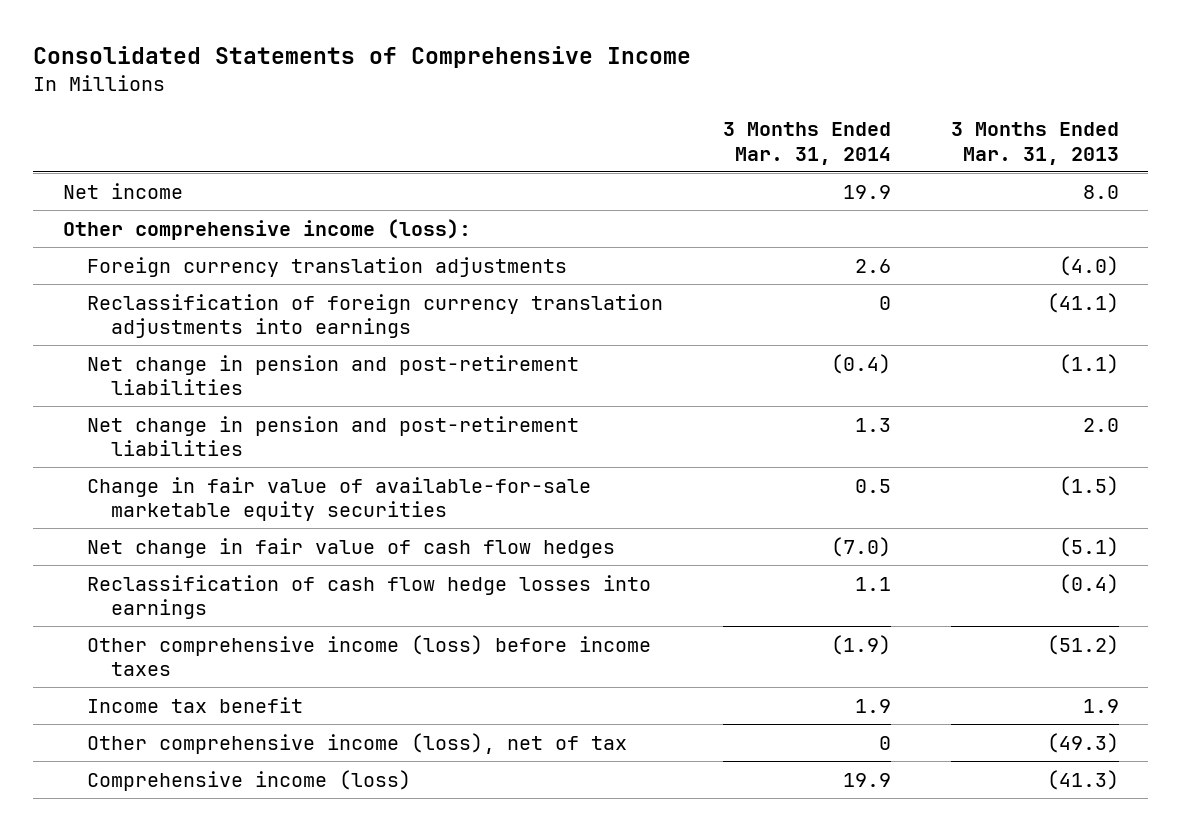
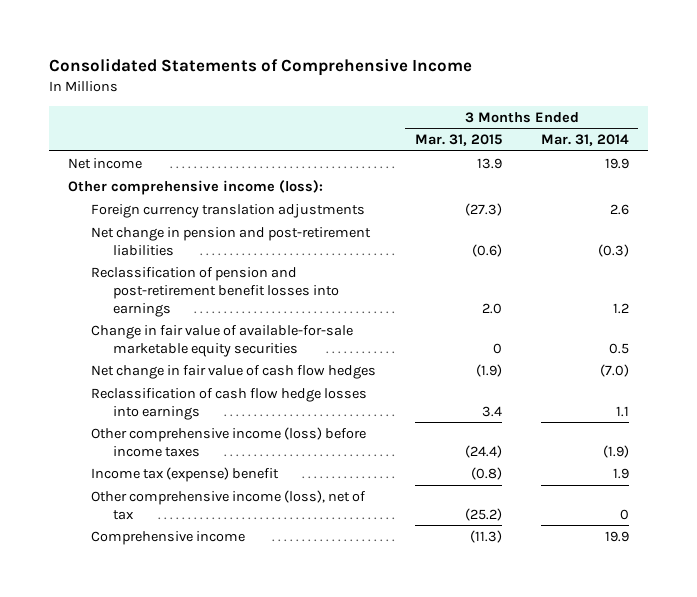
- | 3 Months Ended Mar. 31, 2014 | 3 Months Ended Mar. 31, 2013
+ | 3 Months Ended Mar. 31, 2015 | 3 Months Ended Mar. 31, 2014
- Reclassification of foreign currency translation adjustments into earnings | 0 | (41.1)
- Net change in pension and post-retirement liabilities | (0.4) | (1.1)
- Net change in pension and post-retirement liabilities | 1.3 | 2.0
+ Net change in pension and post-retirement liabilities | (0.6) | (0.3)
+ Reclassification of pension and post-retirement benefit losses into earnings | 2.0 | 1.2
- Income tax benefit | 1.9 | 1.9
+ Income tax (expense) benefit | (0.8) | 1.9
- Comprehensive income (loss) | 19.9 | (41.3)
+ Comprehensive income | (11.3) | 19.9

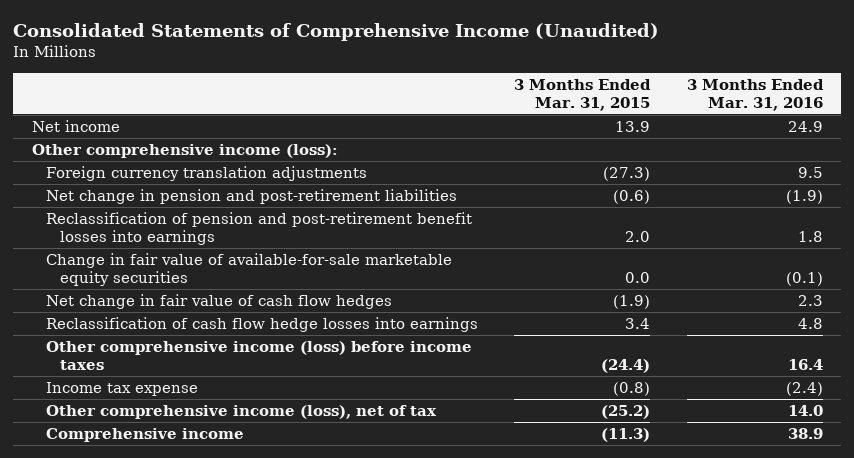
- Consolidated Statements of Comprehensive Income
+ Consolidated Statements of Comprehensive Income (Unaudited)
- | 3 Months Ended Mar. 31, 2015 | 3 Months Ended Mar. 31, 2014
+ | 3 Months Ended Mar. 31, 2015 | 3 Months Ended Mar. 31, 2016
- Change in fair value of available-for-sale marketable equity securities | 0 | 0.5
+ Change in fair value of available-for-sale marketable equity securities | 0.0 | (0.1)
- Income tax (expense) benefit | (0.8) | 1.9
+ Income tax expense | (0.8) | (2.4)

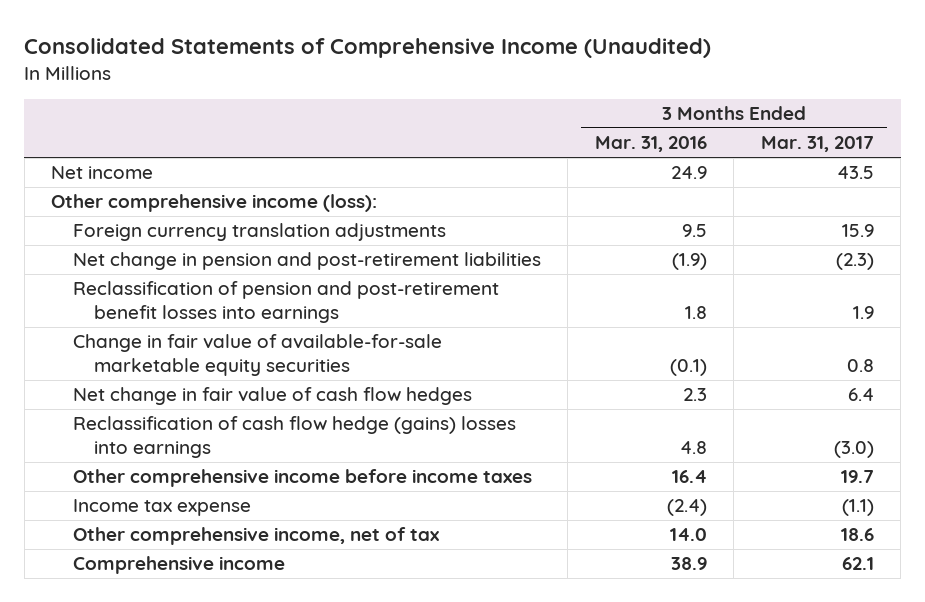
- | 3 Months Ended Mar. 31, 2015 | 3 Months Ended Mar. 31, 2016
+ | 3 Months Ended Mar. 31, 2016 | 3 Months Ended Mar. 31, 2017
- Reclassification of cash flow hedge losses into earnings | 3.4 | 4.8
- Other comprehensive income (loss) before income taxes | (24.4) | 16.4
+ Reclassification of cash flow hedge (gains) losses into earnings | 4.8 | (3.0)
+ Other comprehensive income before income taxes | 16.4 | 19.7
- Other comprehensive income (loss), net of tax | (25.2) | 14.0
+ Other comprehensive income, net of tax | 14.0 | 18.6

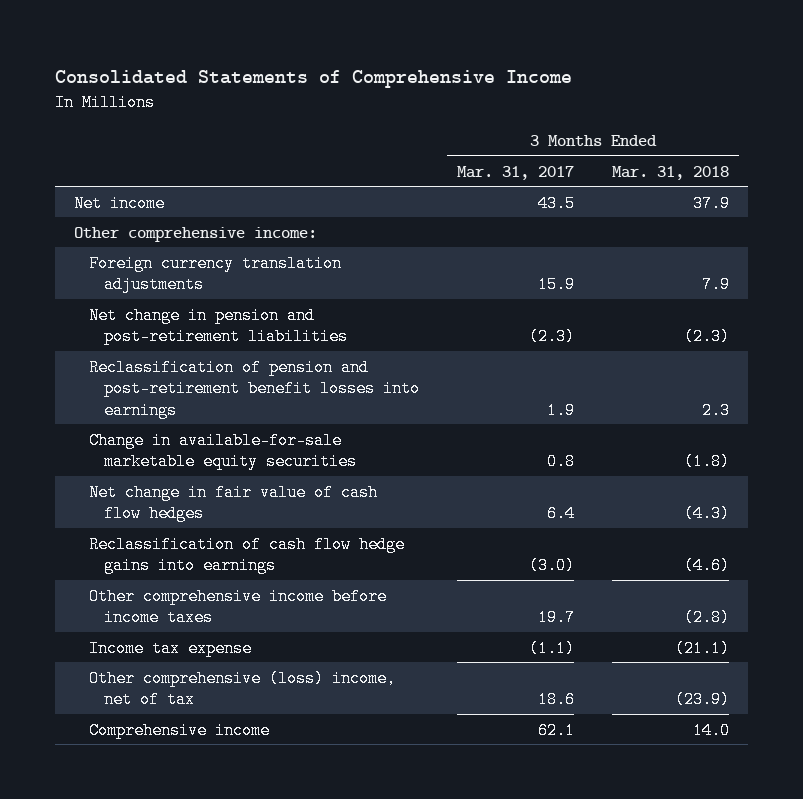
- Consolidated Statements of Comprehensive Income (Unaudited)
+ Consolidated Statements of Comprehensive Income
- | 3 Months Ended Mar. 31, 2016 | 3 Months Ended Mar. 31, 2017
+ | 3 Months Ended Mar. 31, 2017 | 3 Months Ended Mar. 31, 2018
- Other comprehensive income (loss):
+ Other comprehensive income:
- Change in fair value of available-for-sale marketable equity securities | (0.1) | 0.8
+ Change in available-for-sale marketable equity securities | 0.8 | (1.8)
- Reclassification of cash flow hedge (gains) losses into earnings | 4.8 | (3.0)
+ Reclassification of cash flow hedge gains into earnings | (3.0) | (4.6)
- Other comprehensive income, net of tax | 14.0 | 18.6
+ Other comprehensive (loss) income, net of tax | 18.6 | (23.9)

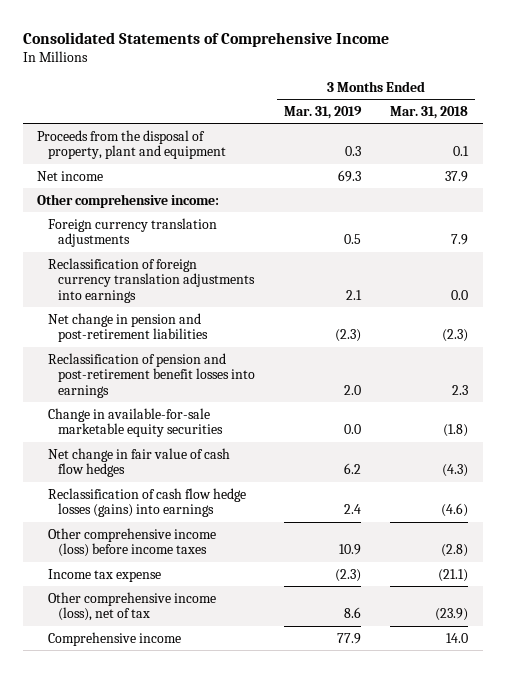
- | 3 Months Ended Mar. 31, 2017 | 3 Months Ended Mar. 31, 2018
+ | 3 Months Ended Mar. 31, 2019 | 3 Months Ended Mar. 31, 2018
+ Proceeds from the disposal of property, plant and equipment | 0.3 | 0.1
+ Reclassification of foreign currency translation adjustments into earnings | 2.1 | 0.0
- Reclassification of cash flow hedge gains into earnings | (3.0) | (4.6)
- Other comprehensive income before income taxes | 19.7 | (2.8)
+ Reclassification of cash flow hedge losses (gains) into earnings | 2.4 | (4.6)
+ Other comprehensive income (loss) before income taxes | 10.9 | (2.8)
- Other comprehensive (loss) income, net of tax | 18.6 | (23.9)
+ Other comprehensive income (loss), net of tax | 8.6 | (23.9)

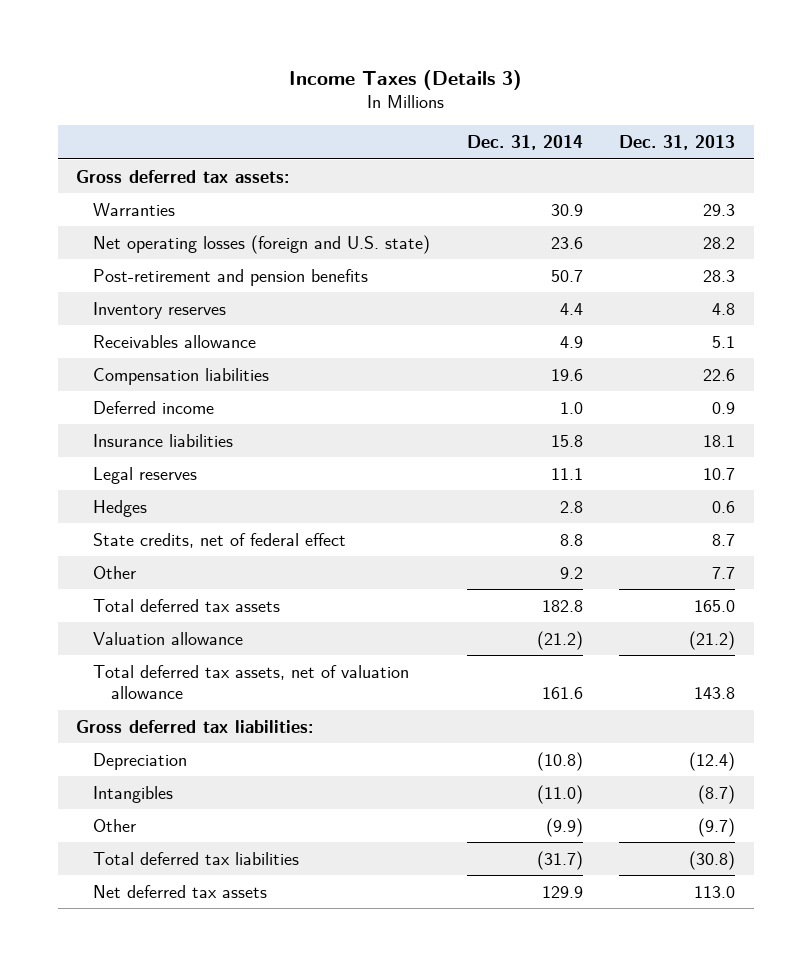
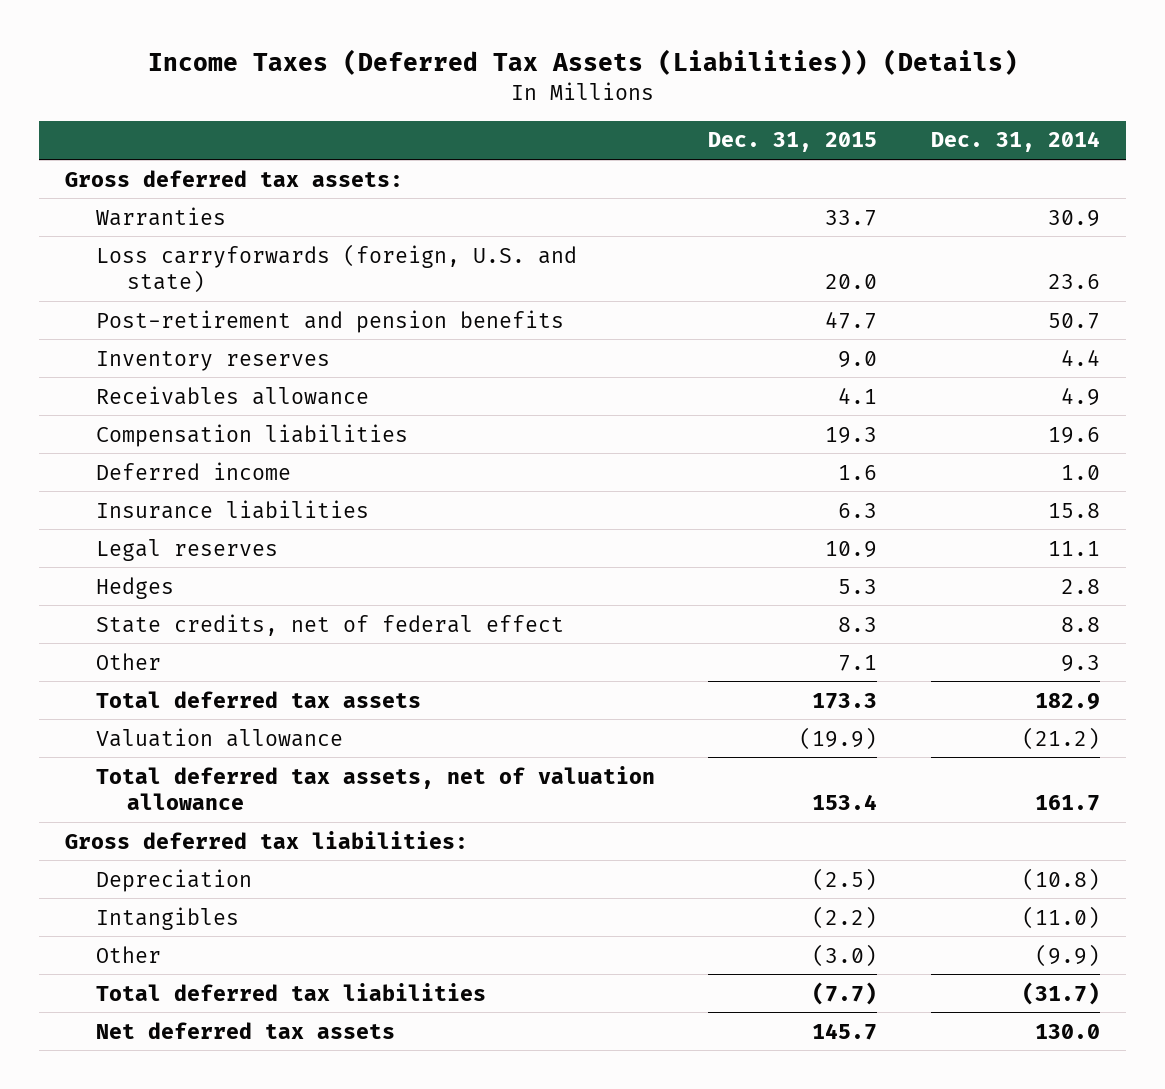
- Income Taxes (Details 3)
+ Income Taxes (Deferred Tax Assets (Liabilities)) (Details)
- | Dec. 31, 2014 | Dec. 31, 2013
+ | Dec. 31, 2015 | Dec. 31, 2014
- Net operating losses (foreign and U.S. state) | 23.6 | 28.2
+ Loss carryforwards (foreign, U.S. and state) | 20.0 | 23.6
- Other | 9.2 | 7.7
- Total deferred tax assets | 182.8 | 165.0
+ Other | 7.1 | 9.3
+ Total deferred tax assets | 173.3 | 182.9
- Total deferred tax assets, net of valuation allowance | 161.6 | 143.8
+ Total deferred tax assets, net of valuation allowance | 153.4 | 161.7
- Net deferred tax assets | 129.9 | 113.0
+ Net deferred tax assets | 145.7 | 130.0

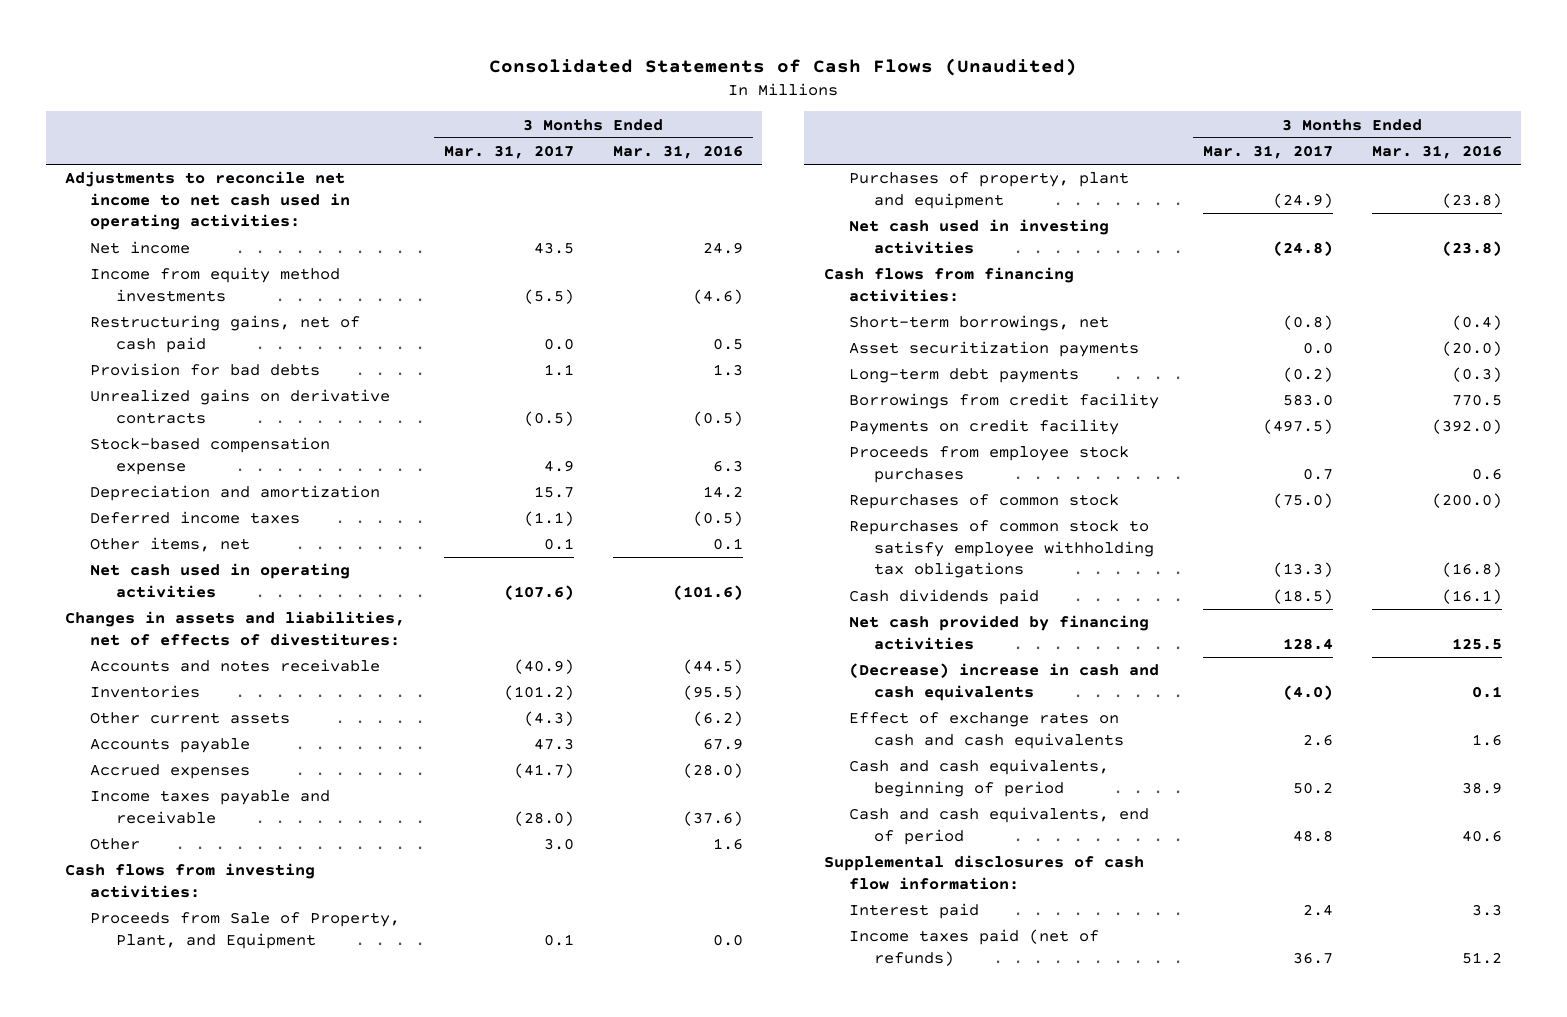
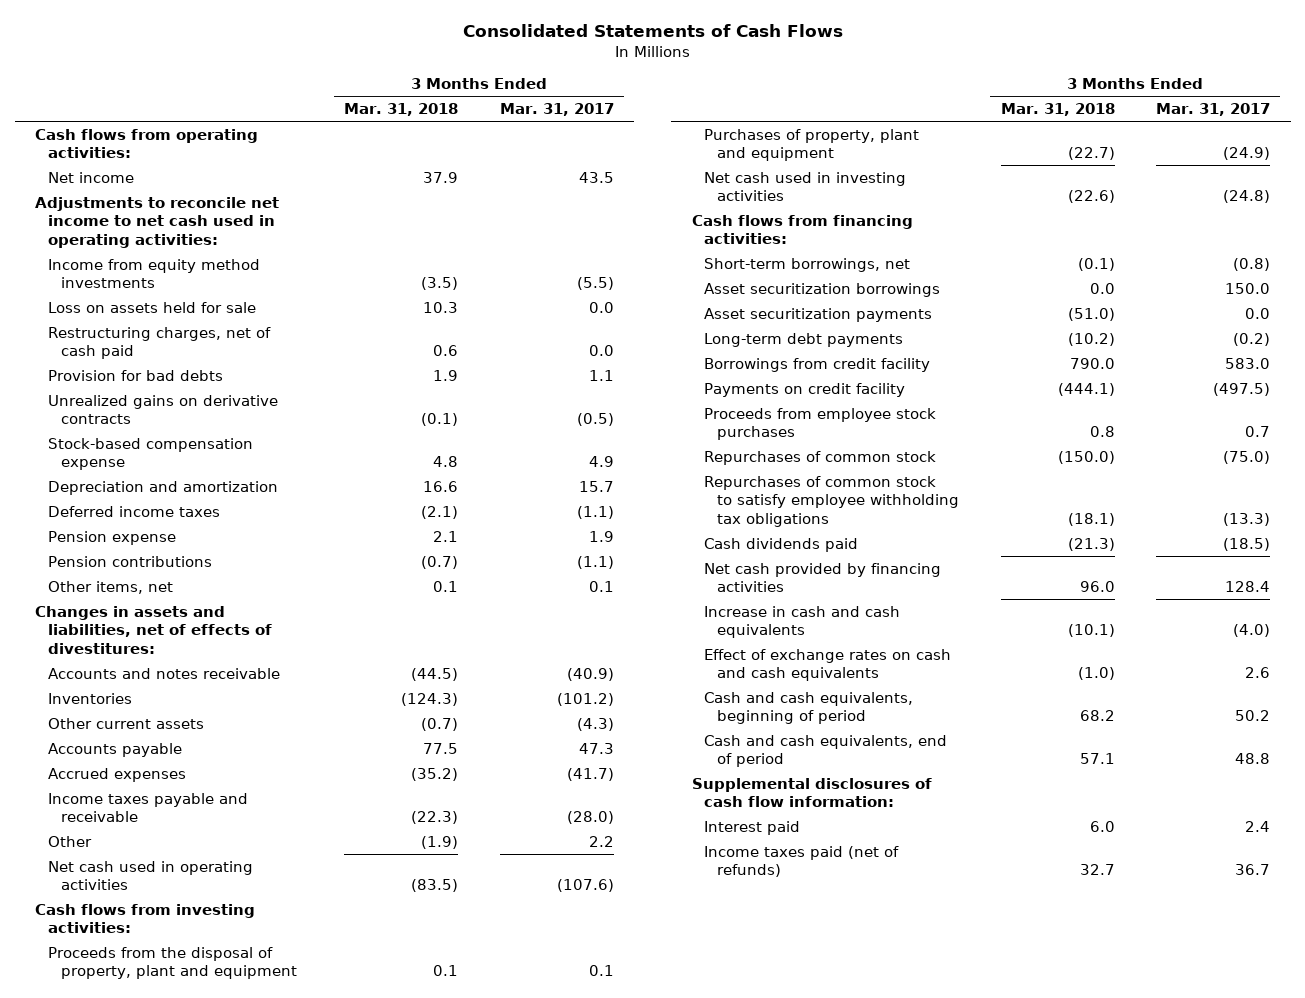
- Consolidated Statements of Cash Flows (Unaudited)
+ Consolidated Statements of Cash Flows
- | 3 Months Ended Mar. 31, 2017 | 3 Months Ended Mar. 31, 2016
+ | 3 Months Ended Mar. 31, 2018 | 3 Months Ended Mar. 31, 2017
+ Cash flows from operating activities:
moved down: Adjustments to reconcile net income to net cash used in operating activities:
- Restructuring gains, net of cash paid | 0.0 | 0.5
+ Loss on assets held for sale | 10.3 | 0.0
+ Restructuring charges, net of cash paid | 0.6 | 0.0
+ Pension expense | 2.1 | 1.9
+ Pension contributions | (0.7) | (1.1)
- Other | 3.0 | 1.6
+ Other | (1.9) | 2.2
moved down: Net cash used in operating activities | (83.5) | (107.6)
- Proceeds from Sale of Property, Plant, and Equipment | 0.1 | 0.0
+ Proceeds from the disposal of property, plant and equipment | 0.1 | 0.1
+ Asset securitization borrowings | 0.0 | 150.0
- (Decrease) increase in cash and cash equivalents | (4.0) | 0.1
+ Increase in cash and cash equivalents | (10.1) | (4.0)

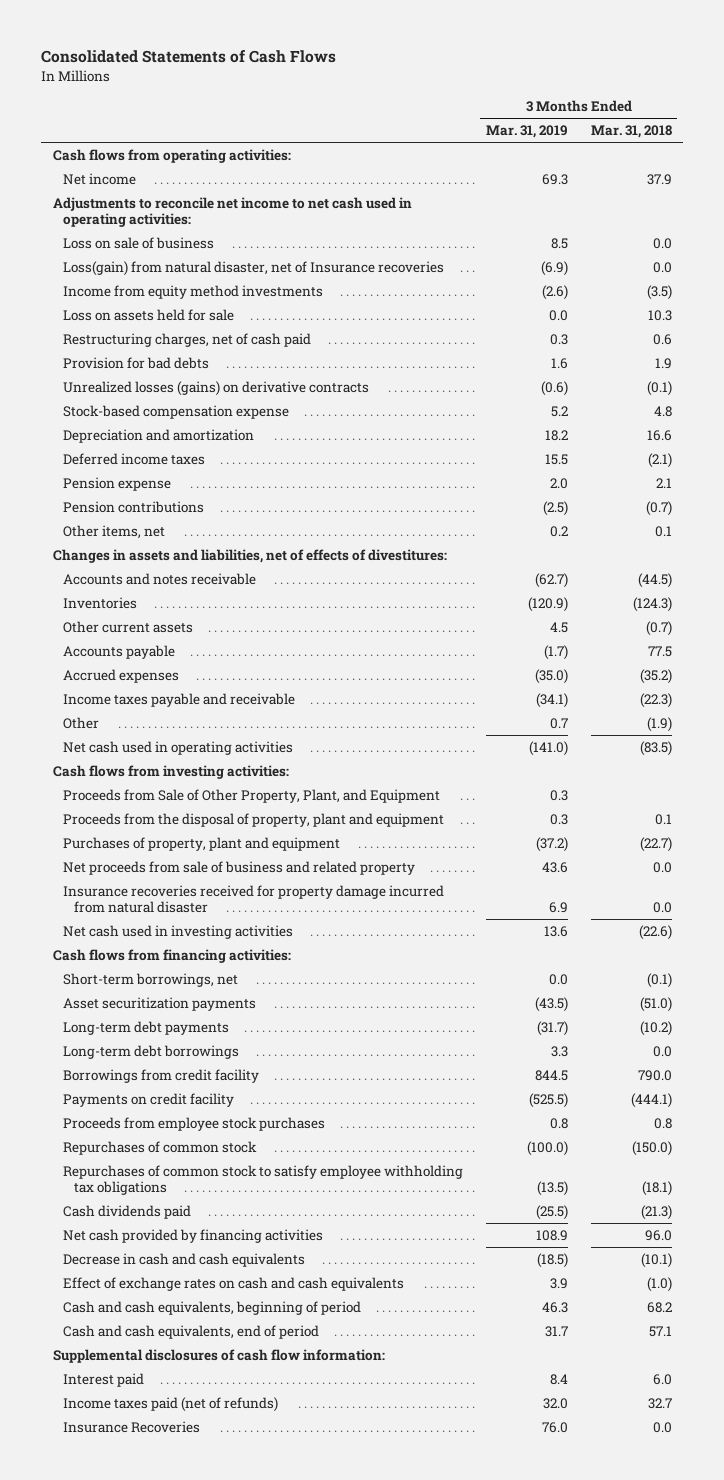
- | 3 Months Ended Mar. 31, 2018 | 3 Months Ended Mar. 31, 2017
+ | 3 Months Ended Mar. 31, 2019 | 3 Months Ended Mar. 31, 2018
+ Loss on sale of business | 8.5 | 0.0
+ Loss(gain) from natural disaster, net of Insurance recoveries | (6.9) | 0.0
- Unrealized gains on derivative contracts | (0.1) | (0.5)
+ Unrealized losses (gains) on derivative contracts | (0.6) | (0.1)
+ Proceeds from Sale of Other Property, Plant, and Equipment | 0.3 |
+ Net proceeds from sale of business and related property | 43.6 | 0.0
+ Insurance recoveries received for property damage incurred from natural disaster | 6.9 | 0.0
- Asset securitization borrowings | 0.0 | 150.0
+ Long-term debt borrowings | 3.3 | 0.0
- Increase in cash and cash equivalents | (10.1) | (4.0)
+ Decrease in cash and cash equivalents | (18.5) | (10.1)
+ Insurance Recoveries | 76.0 | 0.0

